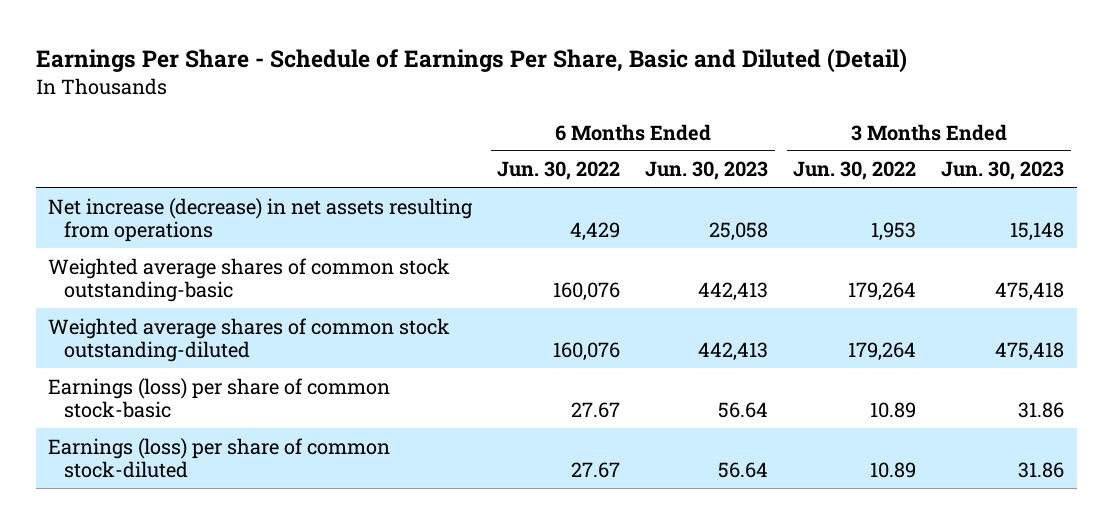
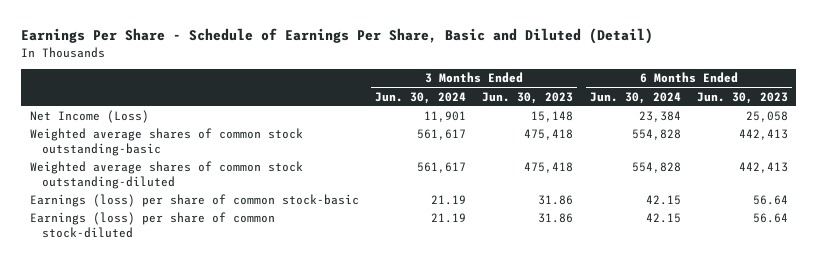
- | 6 Months Ended Jun. 30, 2022 | 6 Months Ended Jun. 30, 2023 | 3 Months Ended Jun. 30, 2022 | 3 Months Ended Jun. 30, 2023
+ | 3 Months Ended Jun. 30, 2024 | 3 Months Ended Jun. 30, 2023 | 6 Months Ended Jun. 30, 2024 | 6 Months Ended Jun. 30, 2023
- Net increase (decrease) in net assets resulting from operations | 4,429 | 25,058 | 1,953 | 15,148
+ Net Income (Loss) | 11,901 | 15,148 | 23,384 | 25,058

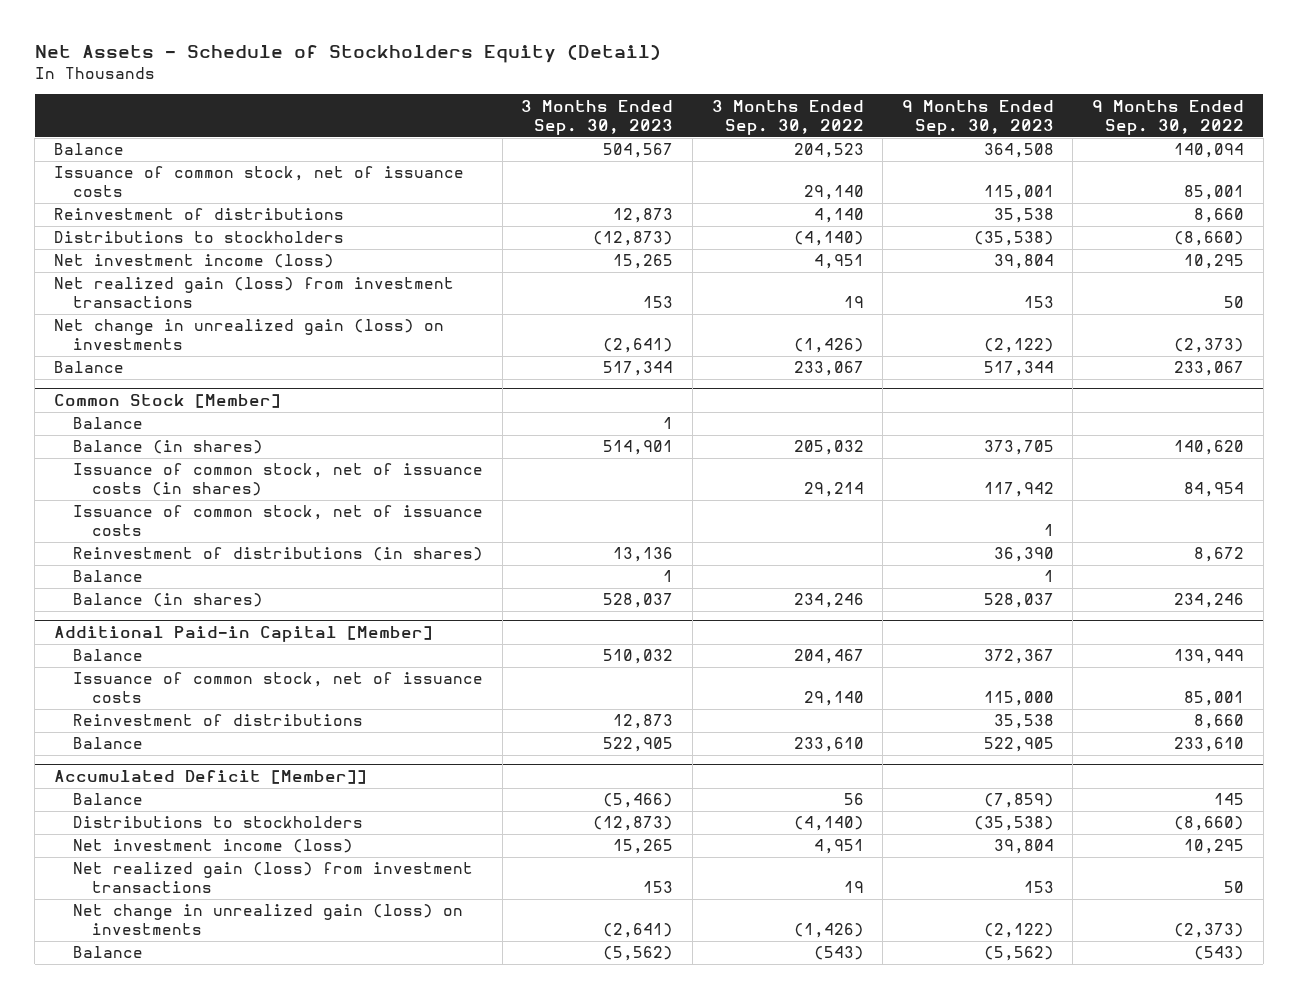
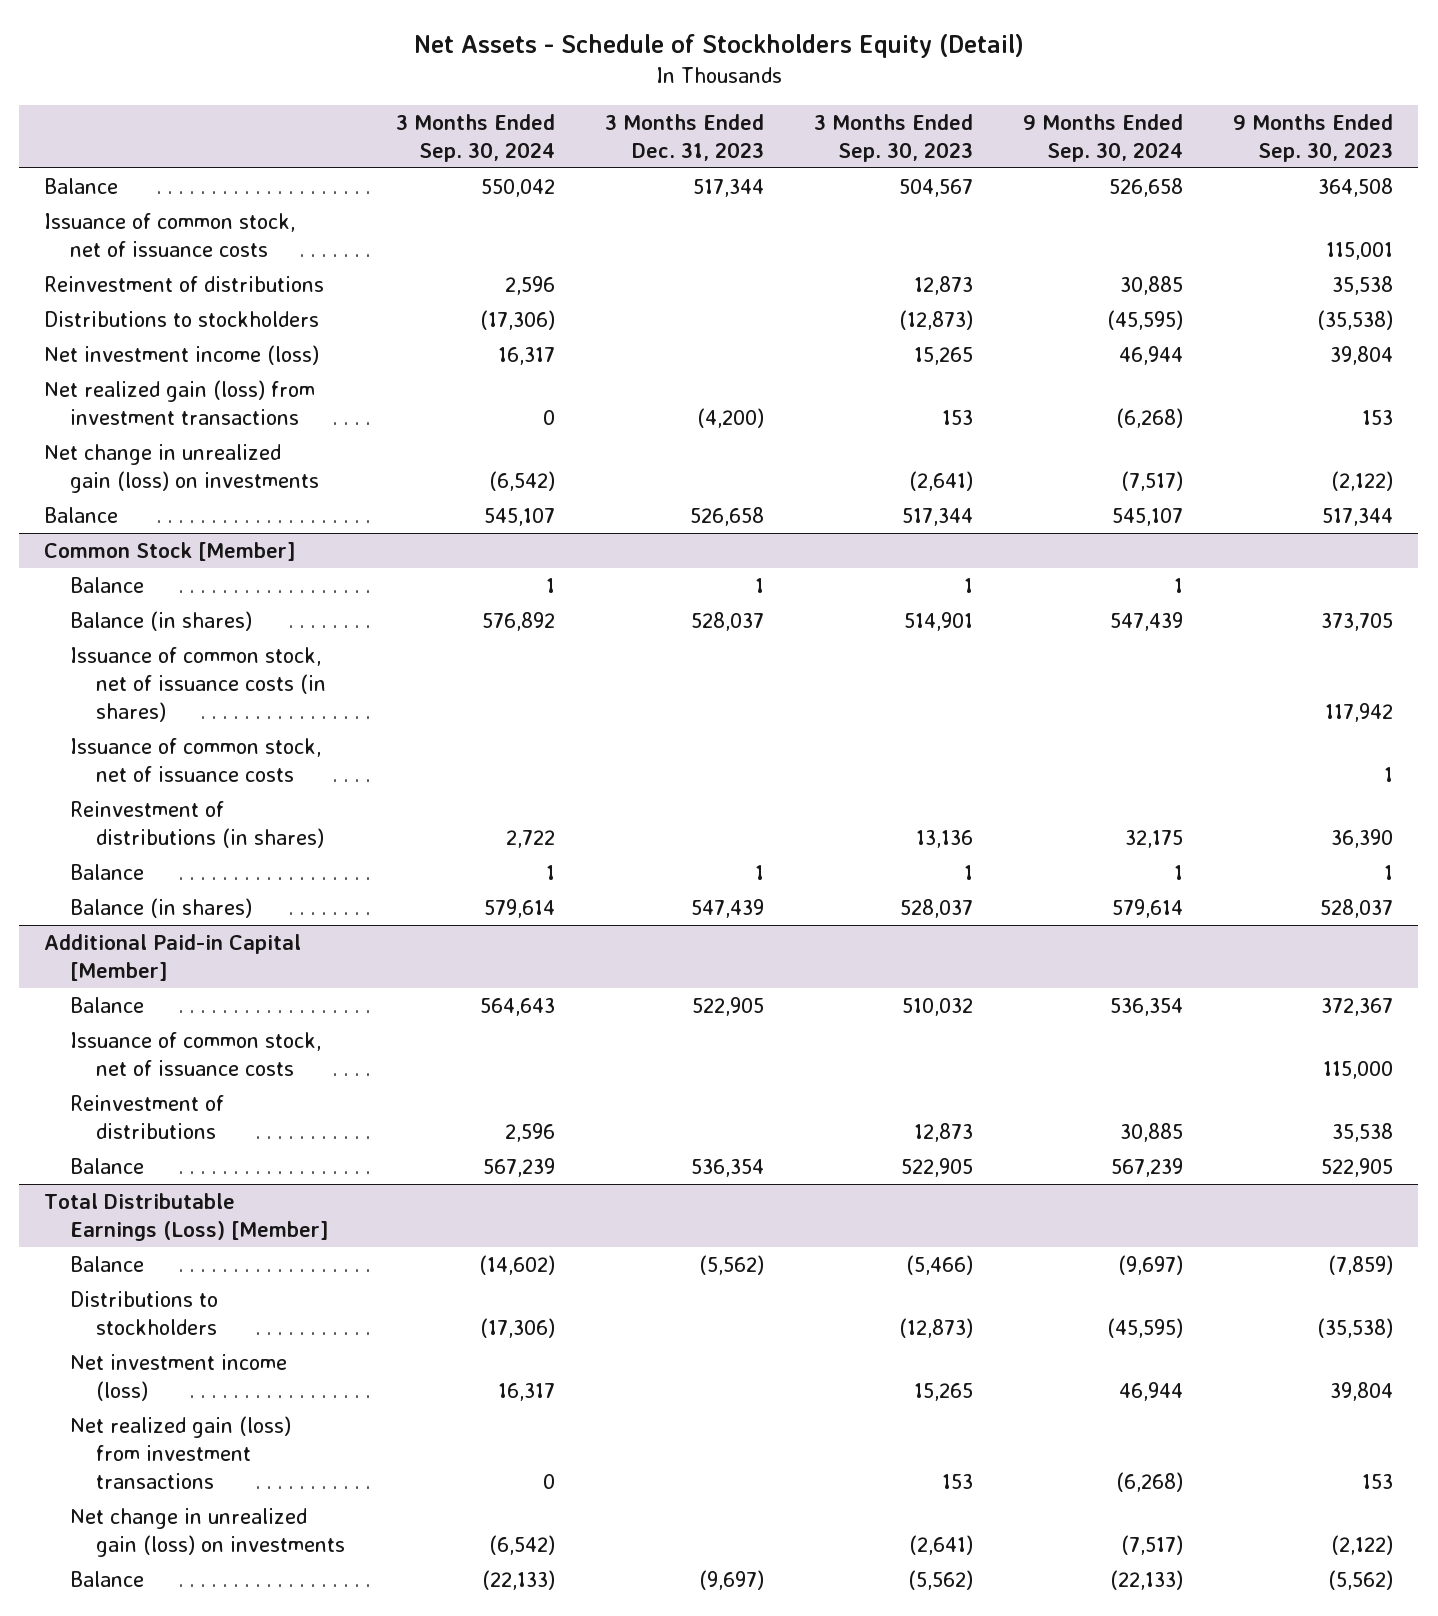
- | 3 Months Ended Sep. 30, 2023 | 3 Months Ended Sep. 30, 2022 | 9 Months Ended Sep. 30, 2023 | 9 Months Ended Sep. 30, 2022
+ | 3 Months Ended Sep. 30, 2024 | 3 Months Ended Dec. 31, 2023 | 3 Months Ended Sep. 30, 2023 | 9 Months Ended Sep. 30, 2024 | 9 Months Ended Sep. 30, 2023
- Accumulated Deficit [Member]]
+ Total Distributable Earnings (Loss) [Member]

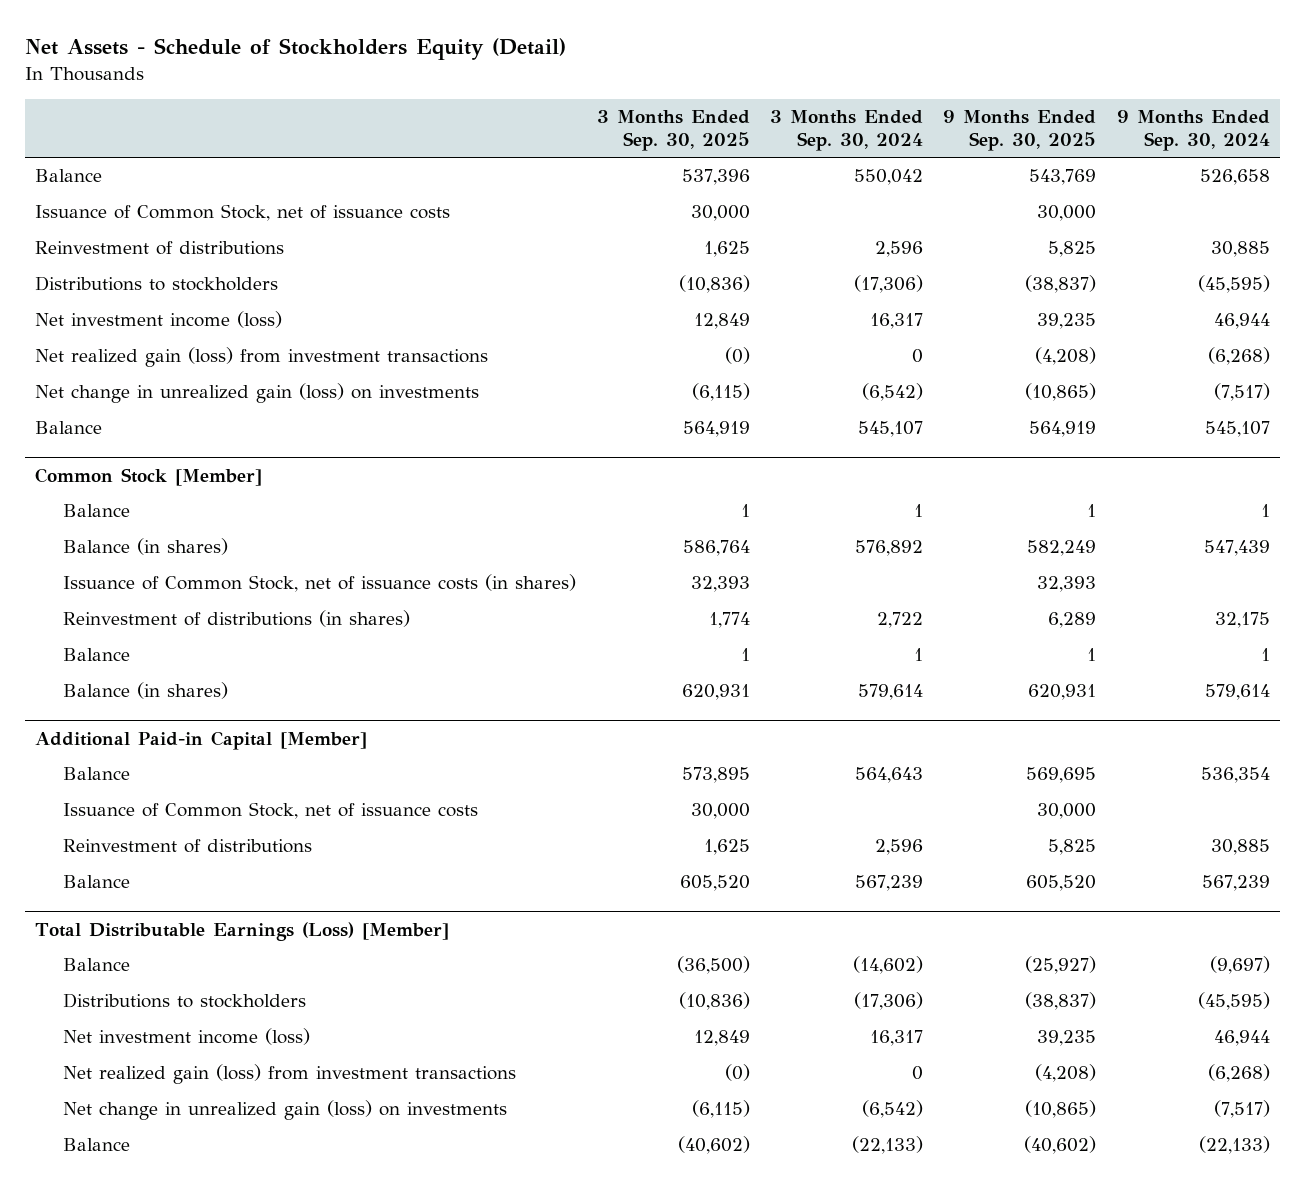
- | 3 Months Ended Sep. 30, 2024 | 3 Months Ended Dec. 31, 2023 | 3 Months Ended Sep. 30, 2023 | 9 Months Ended Sep. 30, 2024 | 9 Months Ended Sep. 30, 2023
+ | 3 Months Ended Sep. 30, 2025 | 3 Months Ended Sep. 30, 2024 | 9 Months Ended Sep. 30, 2025 | 9 Months Ended Sep. 30, 2024
- Issuance of common stock, net of issuance costs | | | | | 115,001
+ Issuance of Common Stock, net of issuance costs | 30,000 | | 30,000 |
@ Common Stock [Member]
- Issuance of common stock, net of issuance costs (in shares) | | | | | 117,942
- Issuance of common stock, net of issuance costs | | | | | 1
+ Issuance of Common Stock, net of issuance costs (in shares) | 32,393 | | 32,393 |
@ Additional Paid-in Capital [Member]
- Issuance of common stock, net of issuance costs | | | | | 115,000
+ Issuance of Common Stock, net of issuance costs | 30,000 | | 30,000 |

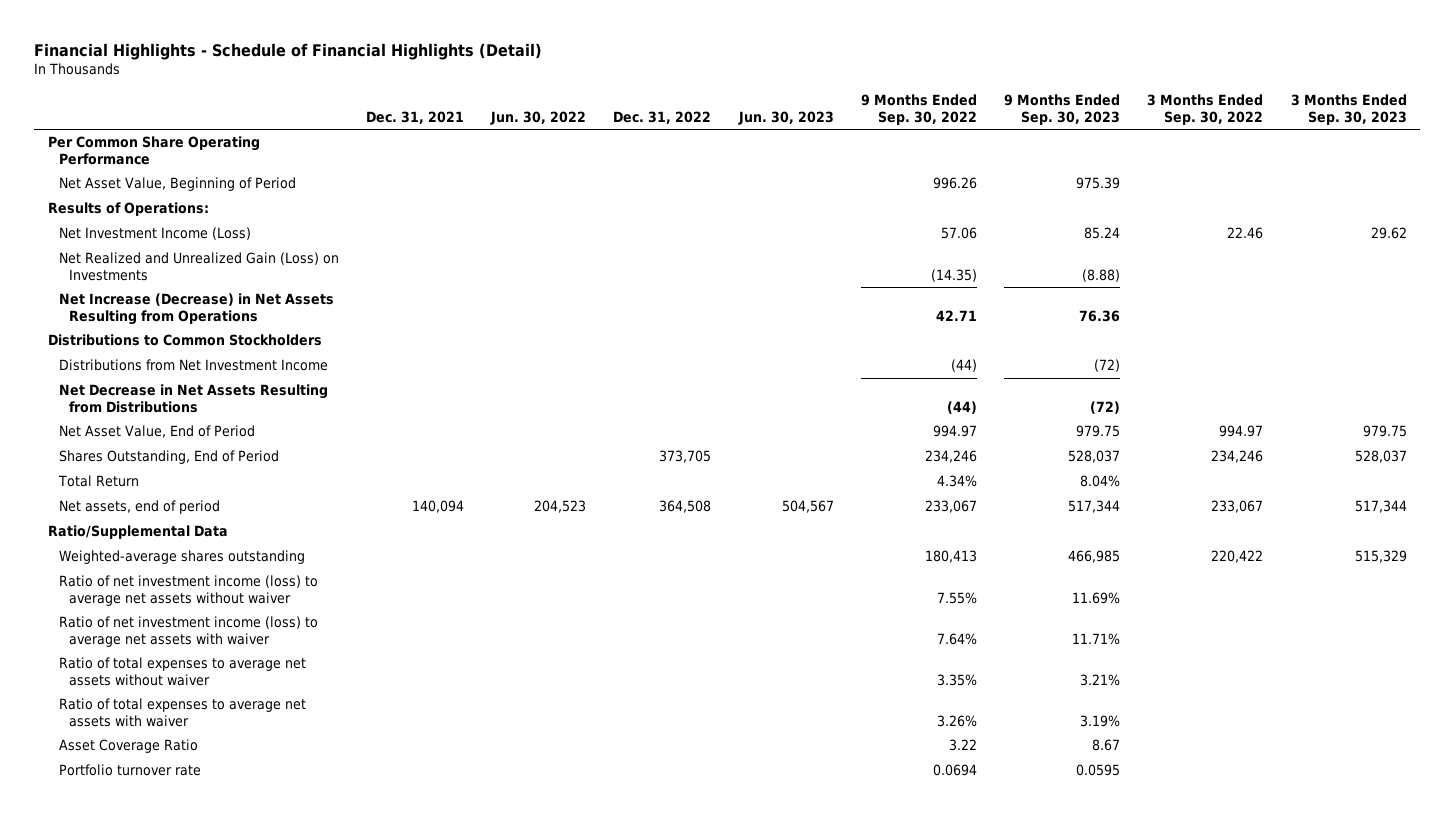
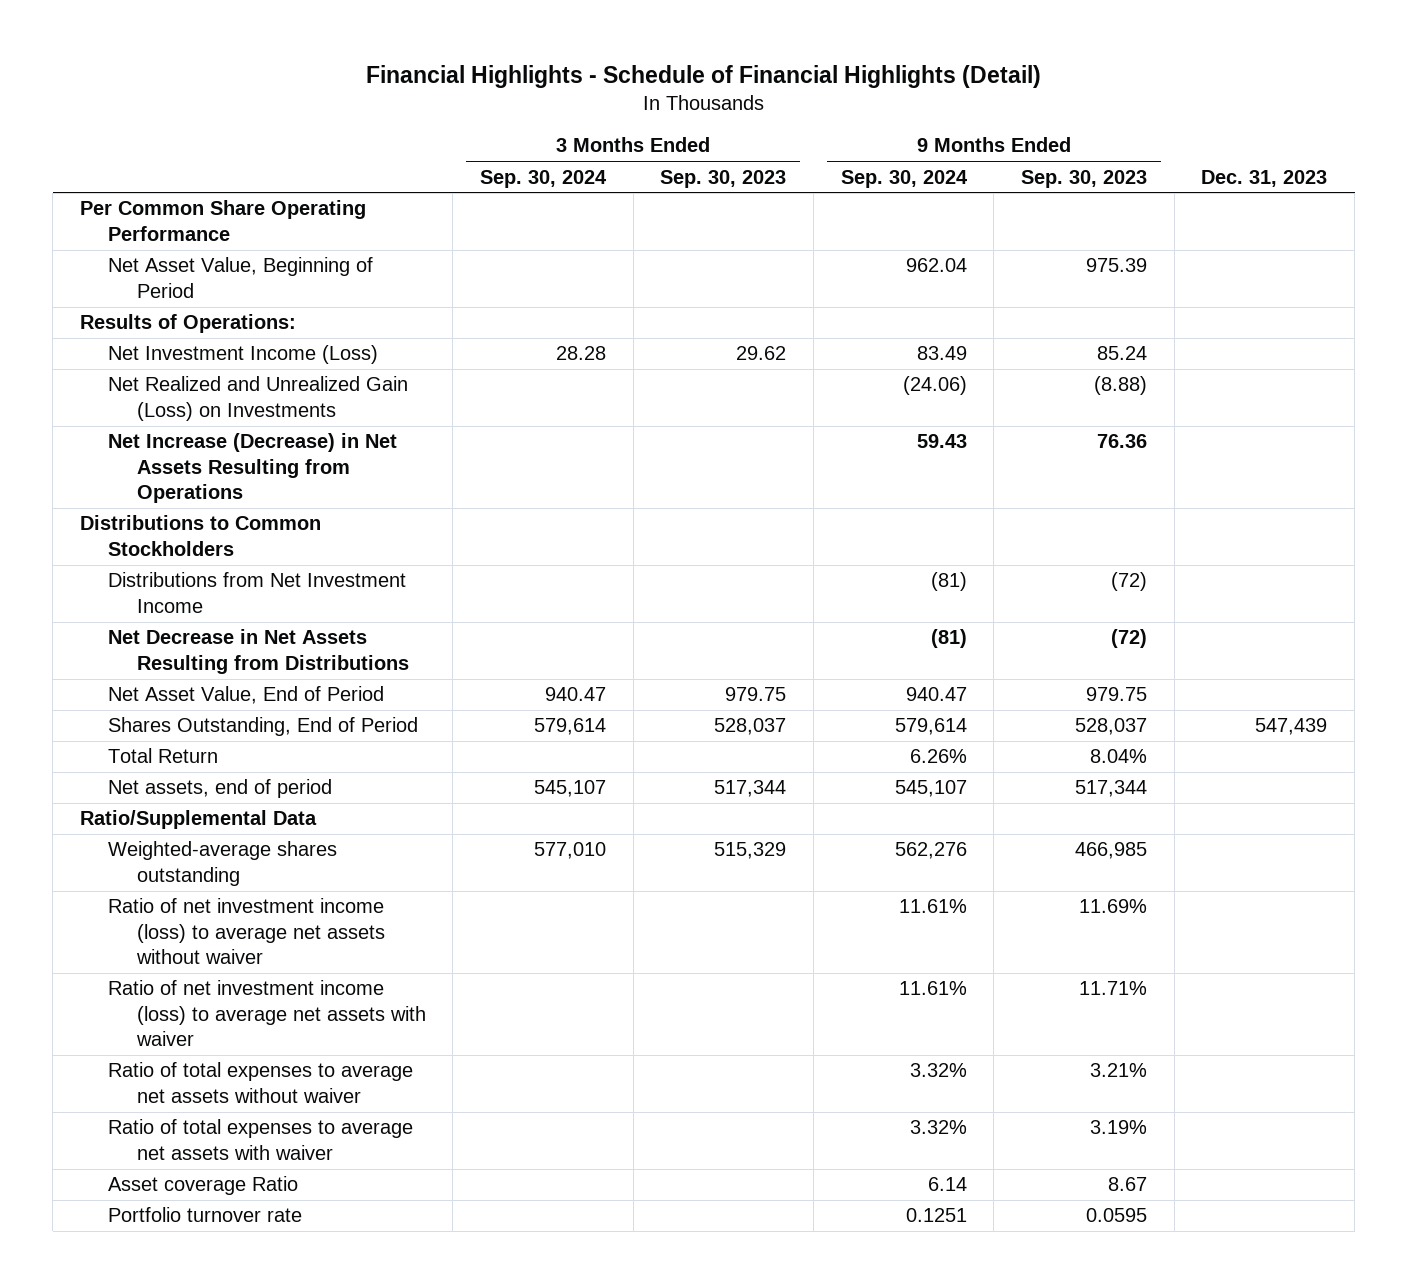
- | Dec. 31, 2021 | Jun. 30, 2022 | Dec. 31, 2022 | Jun. 30, 2023 | 9 Months Ended Sep. 30, 2022 | 9 Months Ended Sep. 30, 2023 | 3 Months Ended Sep. 30, 2022 | 3 Months Ended Sep. 30, 2023
+ | 3 Months Ended Sep. 30, 2024 | 3 Months Ended Sep. 30, 2023 | 9 Months Ended Sep. 30, 2024 | 9 Months Ended Sep. 30, 2023 | Dec. 31, 2023
- Asset Coverage Ratio | | | | | 3.22 | 8.67 | |
+ Asset coverage Ratio | | | 6.14 | 8.67 |

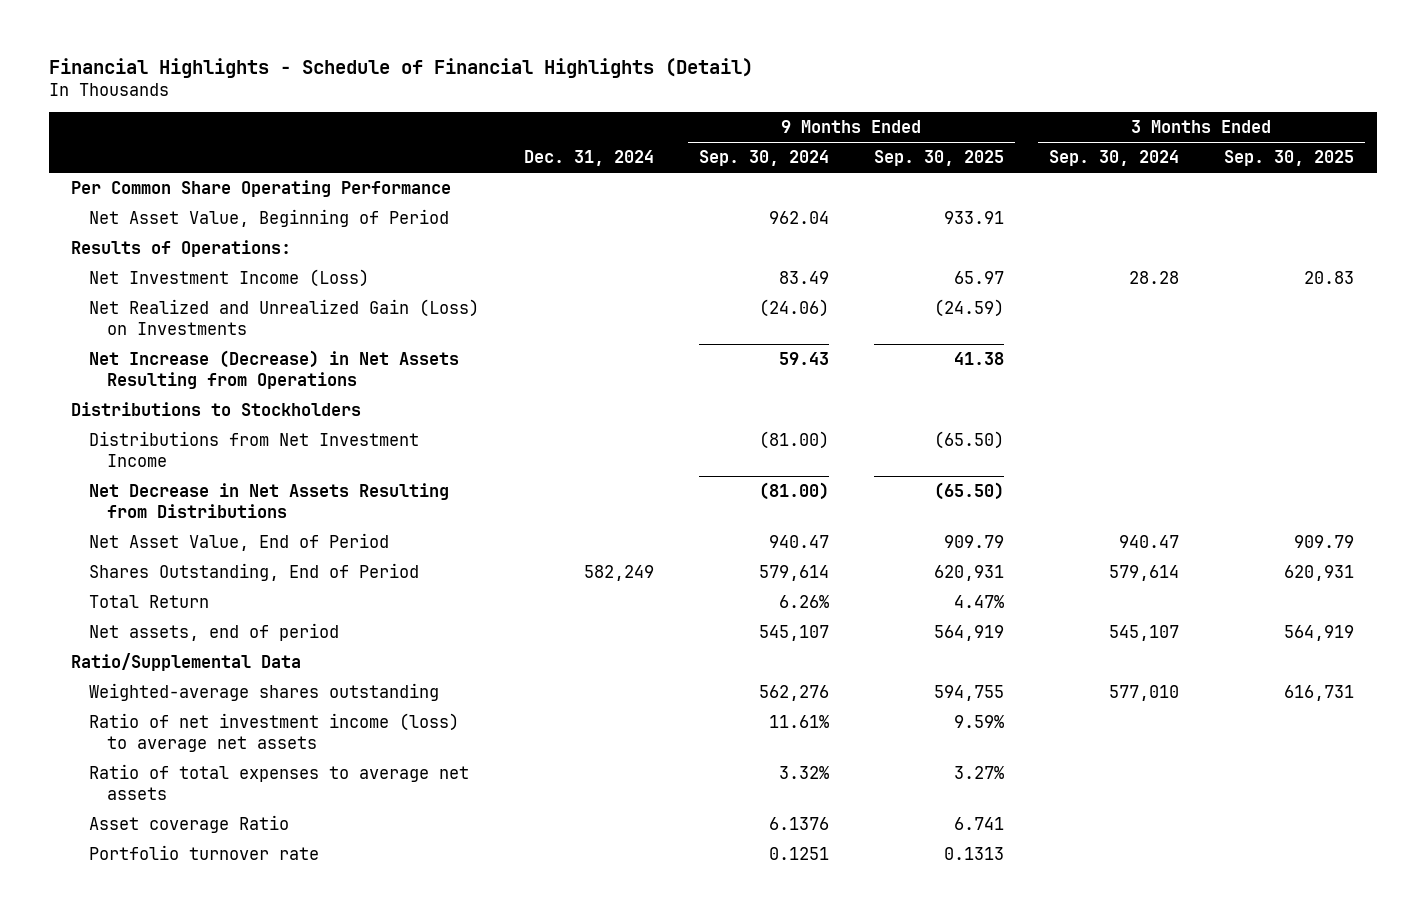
- | 3 Months Ended Sep. 30, 2024 | 3 Months Ended Sep. 30, 2023 | 9 Months Ended Sep. 30, 2024 | 9 Months Ended Sep. 30, 2023 | Dec. 31, 2023
+ | Dec. 31, 2024 | 9 Months Ended Sep. 30, 2024 | 9 Months Ended Sep. 30, 2025 | 3 Months Ended Sep. 30, 2024 | 3 Months Ended Sep. 30, 2025
- Distributions to Common Stockholders
- Distributions from Net Investment Income | | | (81) | (72) |
- Net Decrease in Net Assets Resulting from Distributions | | | (81) | (72) |
+ Distributions to Stockholders
+ Distributions from Net Investment Income | | (81.00) | (65.50) | |
+ Net Decrease in Net Assets Resulting from Distributions | | (81.00) | (65.50) | |
- Ratio of net investment income (loss) to average net assets without waiver | | | 11.61% | 11.69% |
- Ratio of net investment income (loss) to average net assets with waiver | | | 11.61% | 11.71% |
- Ratio of total expenses to average net assets without waiver | | | 3.32% | 3.21% |
- Ratio of total expenses to average net assets with waiver | | | 3.32% | 3.19% |
- Asset coverage Ratio | | | 6.14 | 8.67 |
+ Ratio of net investment income (loss) to average net assets | | 11.61% | 9.59% | |
+ Ratio of total expenses to average net assets | | 3.32% | 3.27% | |
+ Asset coverage Ratio | | 6.1376 | 6.741 | |

